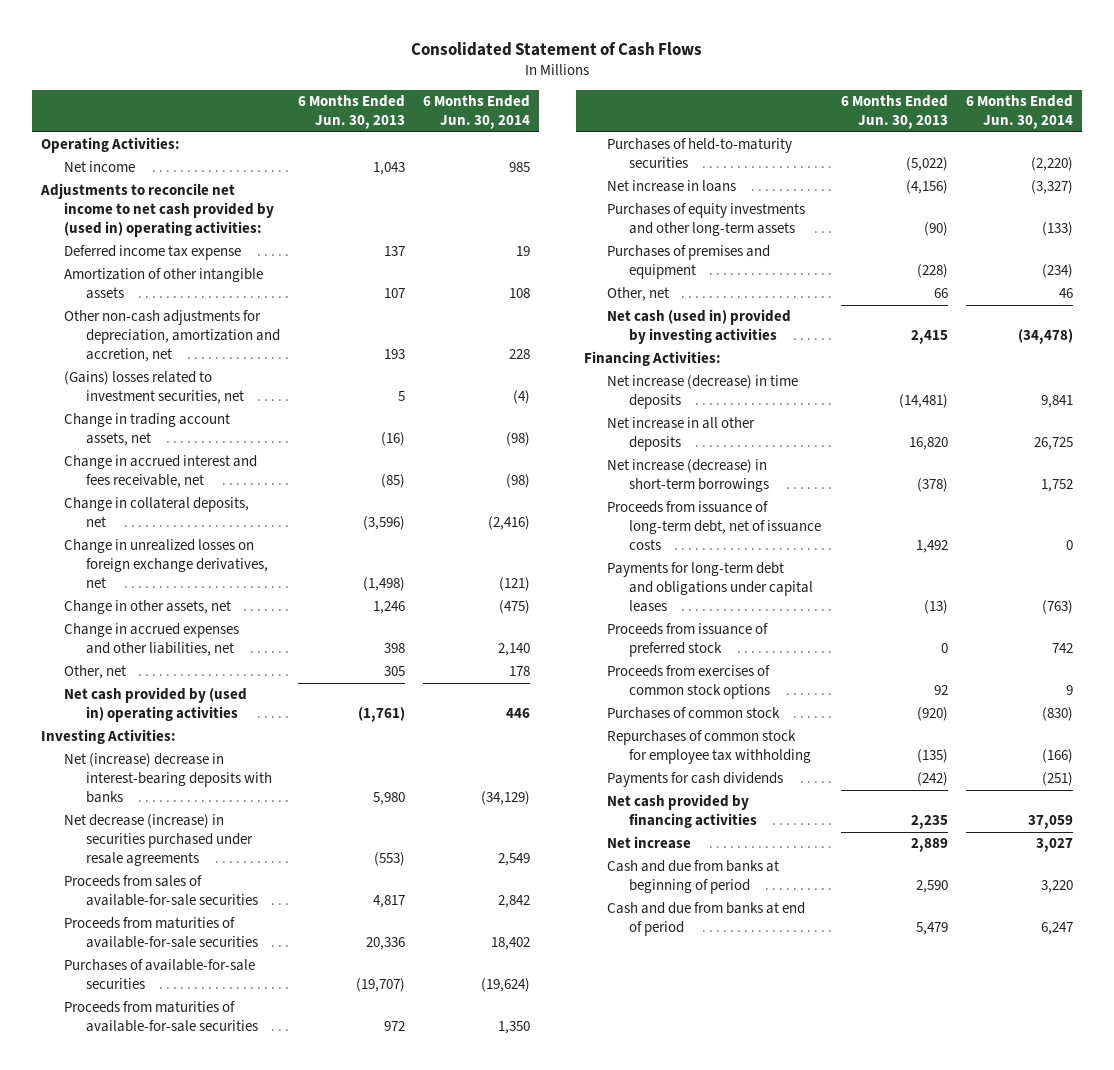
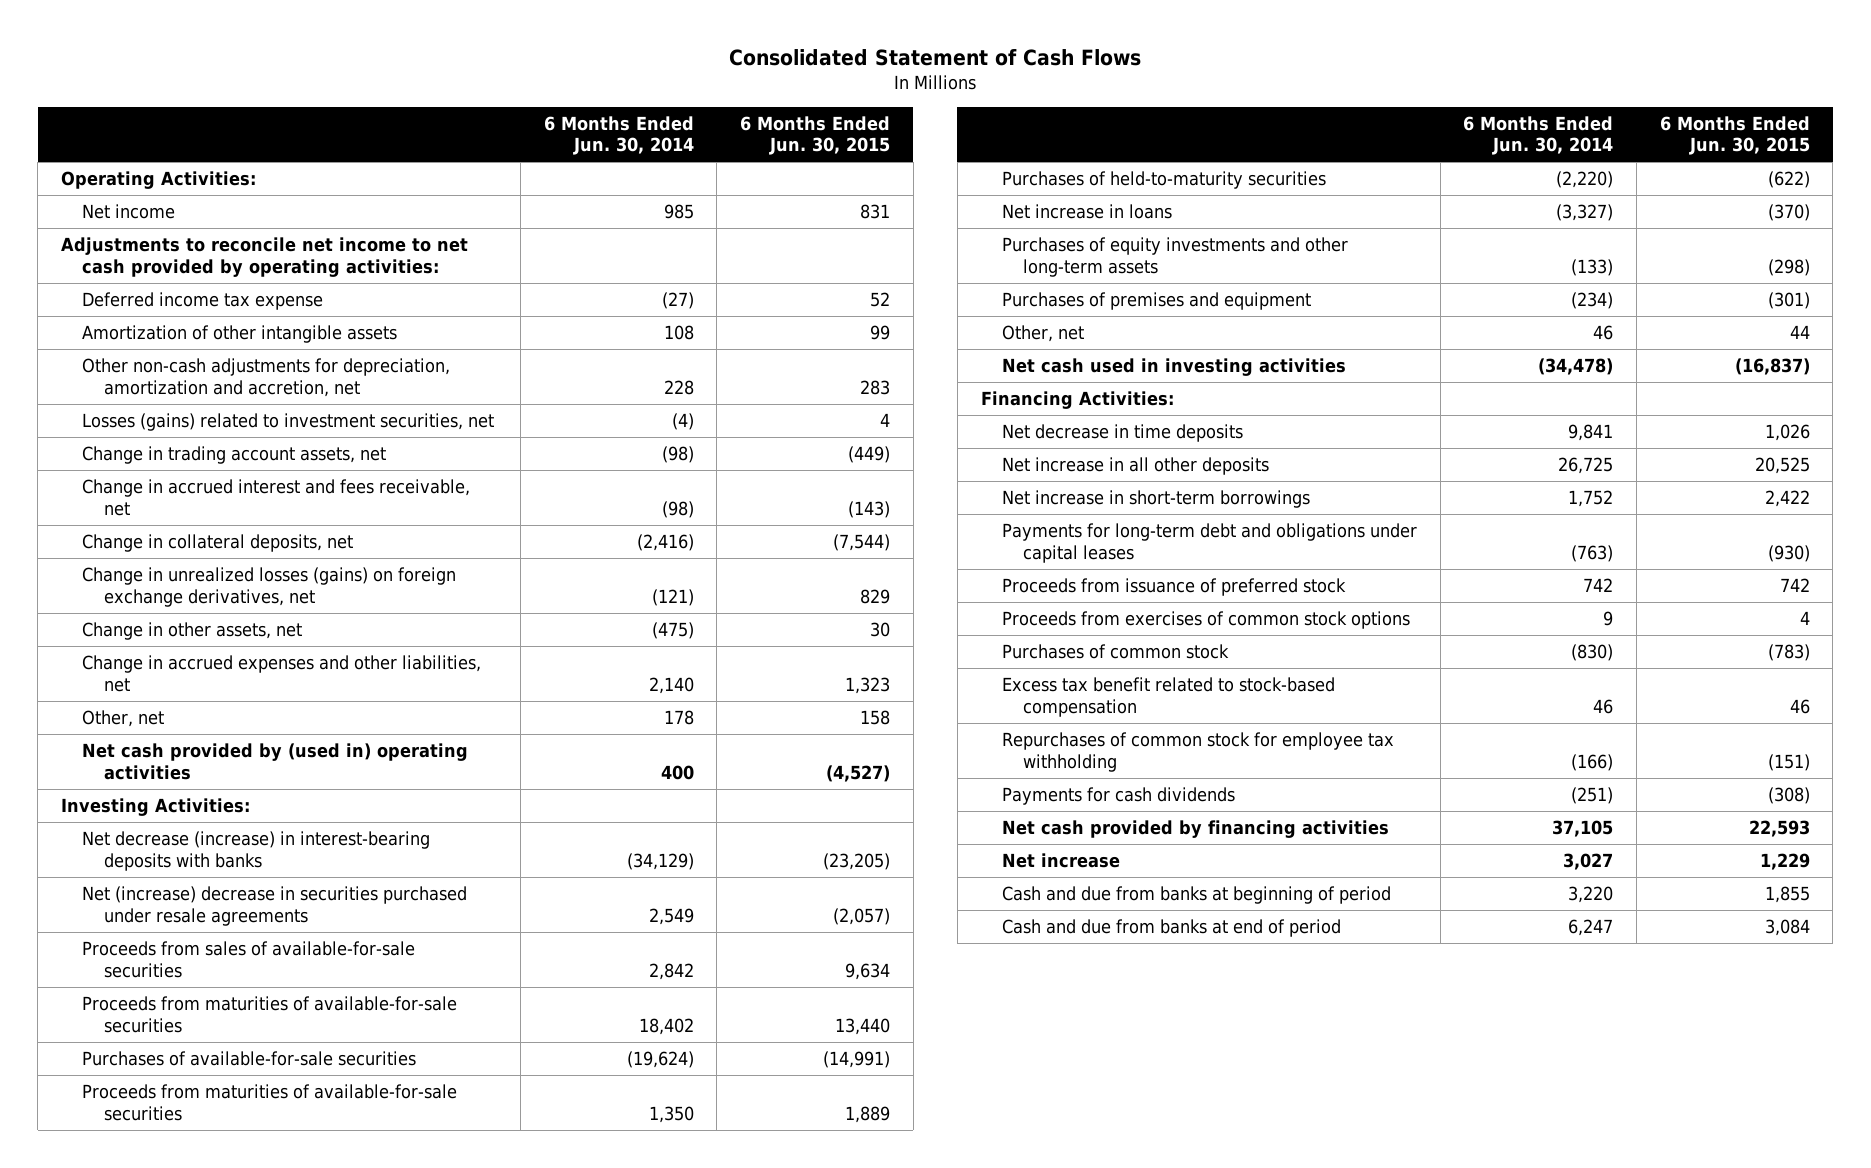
- | 6 Months Ended Jun. 30, 2013 | 6 Months Ended Jun. 30, 2014
+ | 6 Months Ended Jun. 30, 2014 | 6 Months Ended Jun. 30, 2015
- Adjustments to reconcile net income to net cash provided by (used in) operating activities:
- Deferred income tax expense | 137 | 19
+ Adjustments to reconcile net income to net cash provided by operating activities:
+ Deferred income tax expense | (27) | 52
- (Gains) losses related to investment securities, net | 5 | (4)
+ Losses (gains) related to investment securities, net | (4) | 4
- Change in unrealized losses on foreign exchange derivatives, net | (1,498) | (121)
+ Change in unrealized losses (gains) on foreign exchange derivatives, net | (121) | 829
- Net cash provided by (used in) operating activities | (1,761) | 446
+ Net cash provided by (used in) operating activities | 400 | (4,527)
- Net (increase) decrease in interest-bearing deposits with banks | 5,980 | (34,129)
- Net decrease (increase) in securities purchased under resale agreements | (553) | 2,549
+ Net decrease (increase) in interest-bearing deposits with banks | (34,129) | (23,205)
+ Net (increase) decrease in securities purchased under resale agreements | 2,549 | (2,057)
- Net cash (used in) provided by investing activities | 2,415 | (34,478)
+ Net cash used in investing activities | (34,478) | (16,837)
- Net increase (decrease) in time deposits | (14,481) | 9,841
+ Net decrease in time deposits | 9,841 | 1,026
- Net increase (decrease) in short-term borrowings | (378) | 1,752
- Proceeds from issuance of long-term debt, net of issuance costs | 1,492 | 0
+ Net increase in short-term borrowings | 1,752 | 2,422
+ Excess tax benefit related to stock-based compensation | 46 | 46
- Net cash provided by financing activities | 2,235 | 37,059
+ Net cash provided by financing activities | 37,105 | 22,593

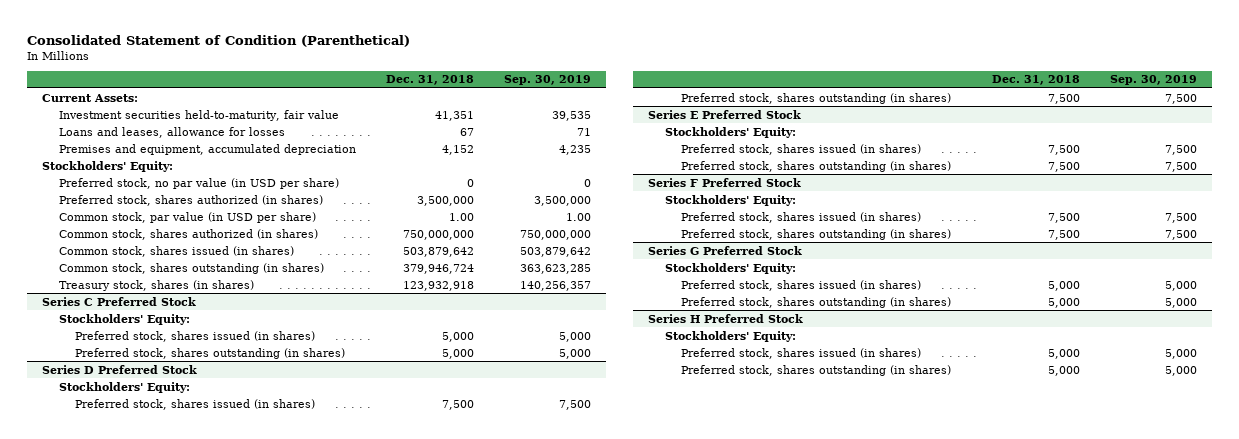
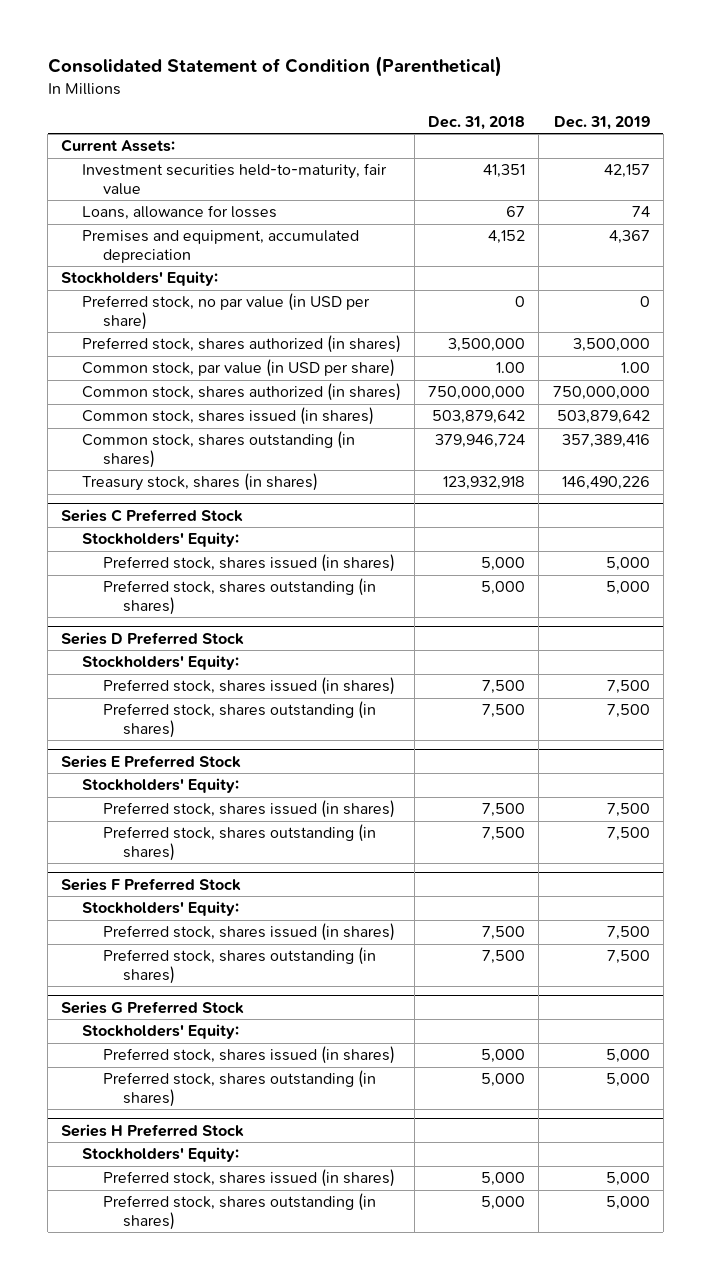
- | Dec. 31, 2018 | Sep. 30, 2019
+ | Dec. 31, 2018 | Dec. 31, 2019
- Loans and leases, allowance for losses | 67 | 71
+ Loans, allowance for losses | 67 | 74

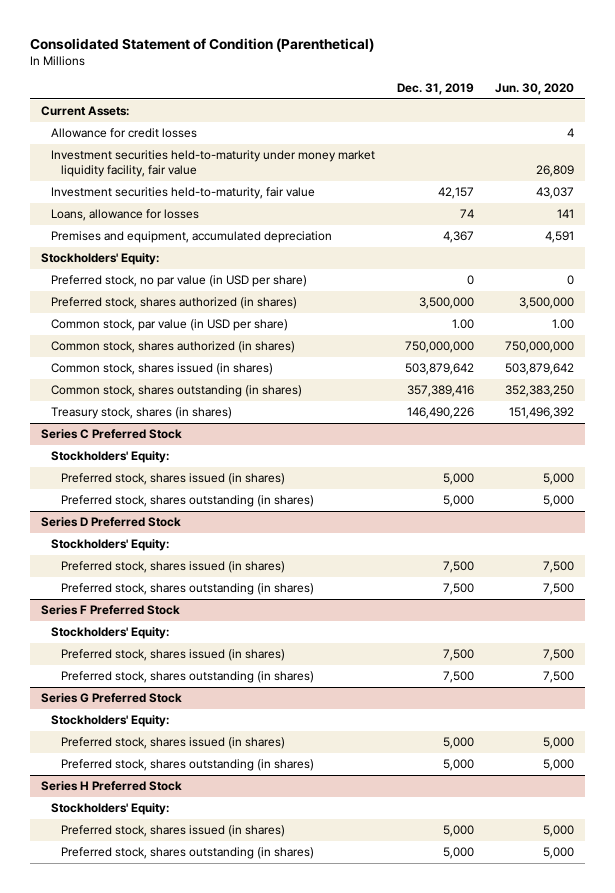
- | Dec. 31, 2018 | Dec. 31, 2019
+ | Dec. 31, 2019 | Jun. 30, 2020
+ Allowance for credit losses | | 4
+ Investment securities held-to-maturity under money market liquidity facility, fair value | | 26,809
- Series E Preferred Stock
- Stockholders' Equity:
- Preferred stock, shares issued (in shares) | 7,500 | 7,500
- Preferred stock, shares outstanding (in shares) | 7,500 | 7,500

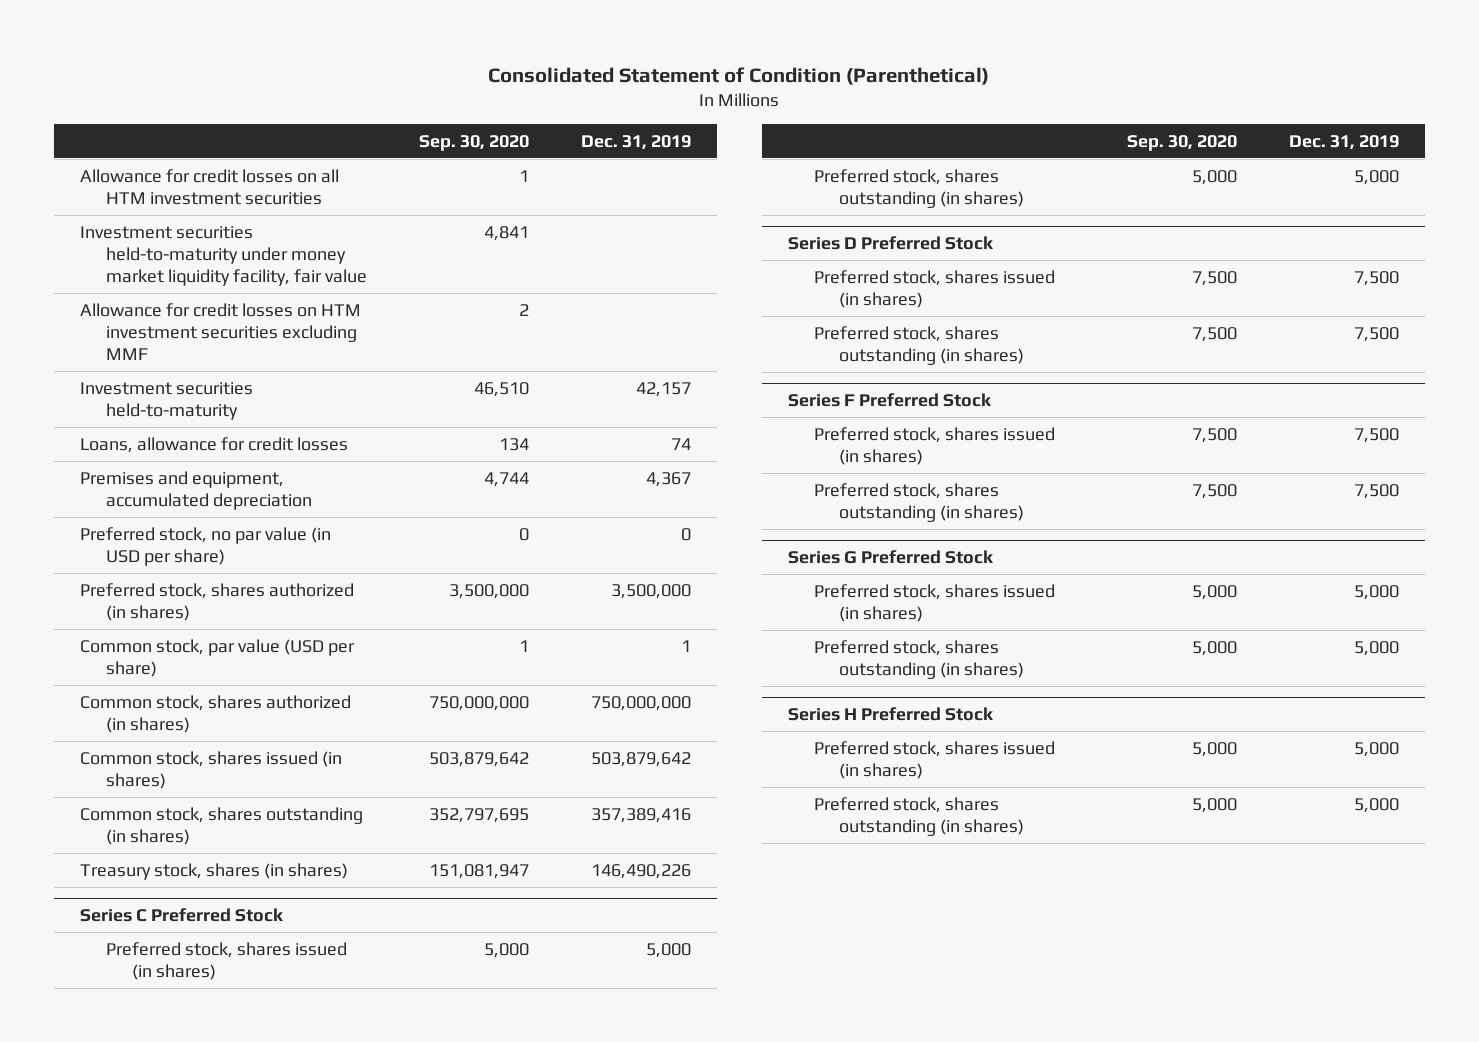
- | Dec. 31, 2019 | Jun. 30, 2020
+ | Sep. 30, 2020 | Dec. 31, 2019
- Current Assets:
- Allowance for credit losses | | 4
+ Allowance for credit losses on all HTM investment securities | 1 |
- Investment securities held-to-maturity, fair value | 42,157 | 43,037
- Loans, allowance for losses | 74 | 141
+ Allowance for credit losses on HTM investment securities excluding MMF | 2 |
+ Investment securities held-to-maturity | 46,510 | 42,157
+ Loans, allowance for credit losses | 134 | 74
- Stockholders' Equity:
- Common stock, par value (in USD per share) | 1.00 | 1.00
+ Common stock, par value (USD per share) | 1 | 1
@ Series C Preferred Stock
- Stockholders' Equity:
@ Series D Preferred Stock
- Stockholders' Equity:
@ Series F Preferred Stock
- Stockholders' Equity:
@ Series G Preferred Stock
- Stockholders' Equity:
@ Series H Preferred Stock
- Stockholders' Equity:

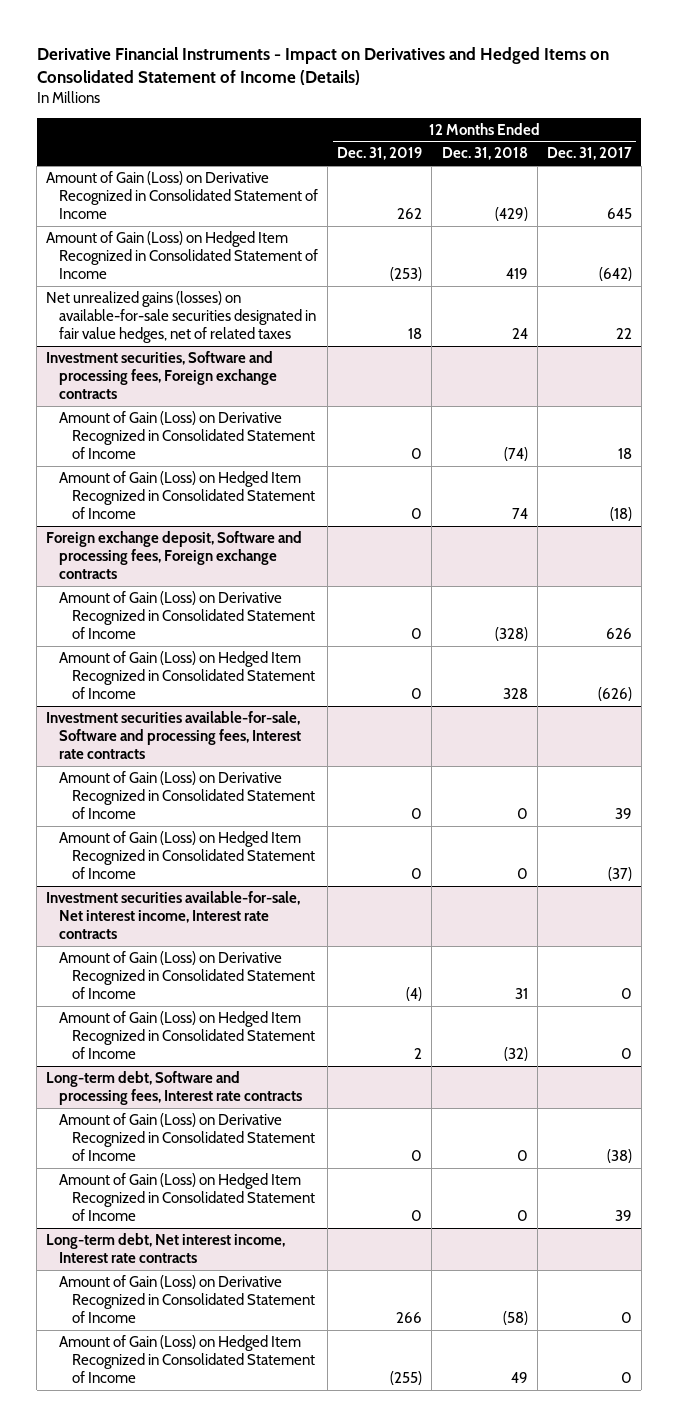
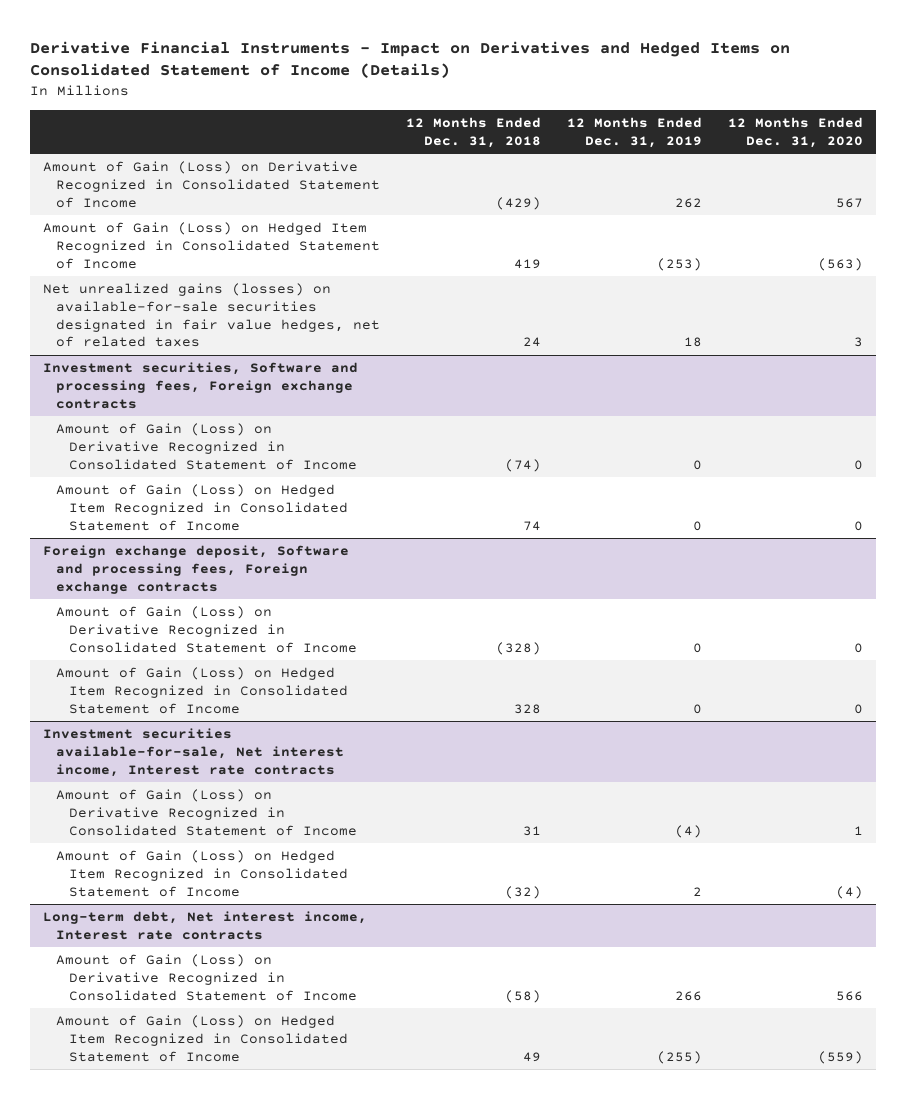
- | 12 Months Ended Dec. 31, 2019 | 12 Months Ended Dec. 31, 2018 | 12 Months Ended Dec. 31, 2017
+ | 12 Months Ended Dec. 31, 2018 | 12 Months Ended Dec. 31, 2019 | 12 Months Ended Dec. 31, 2020
- Investment securities available-for-sale, Software and processing fees, Interest rate contracts
- Amount of Gain (Loss) on Derivative Recognized in Consolidated Statement of Income | 0 | 0 | 39
- Amount of Gain (Loss) on Hedged Item Recognized in Consolidated Statement of Income | 0 | 0 | (37)
- Long-term debt, Software and processing fees, Interest rate contracts
- Amount of Gain (Loss) on Derivative Recognized in Consolidated Statement of Income | 0 | 0 | (38)
- Amount of Gain (Loss) on Hedged Item Recognized in Consolidated Statement of Income | 0 | 0 | 39

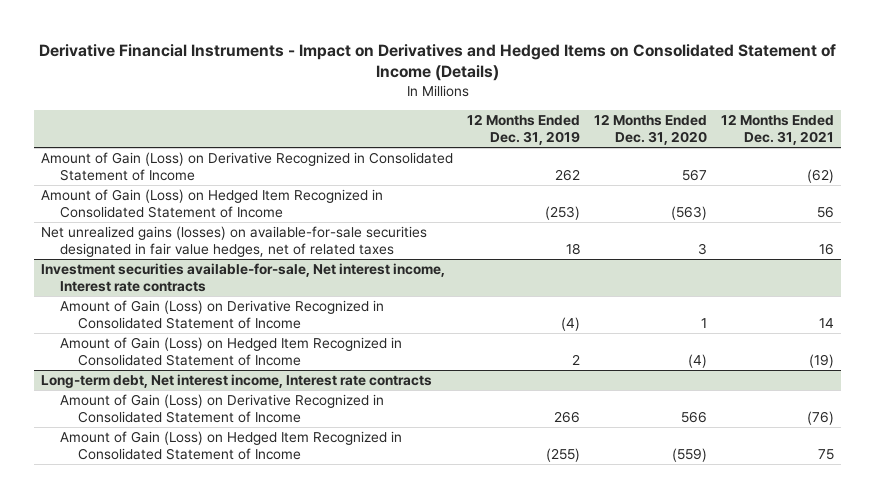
- | 12 Months Ended Dec. 31, 2018 | 12 Months Ended Dec. 31, 2019 | 12 Months Ended Dec. 31, 2020
+ | 12 Months Ended Dec. 31, 2019 | 12 Months Ended Dec. 31, 2020 | 12 Months Ended Dec. 31, 2021
- Investment securities, Software and processing fees, Foreign exchange contracts
- Amount of Gain (Loss) on Derivative Recognized in Consolidated Statement of Income | (74) | 0 | 0
- Amount of Gain (Loss) on Hedged Item Recognized in Consolidated Statement of Income | 74 | 0 | 0
- Foreign exchange deposit, Software and processing fees, Foreign exchange contracts
- Amount of Gain (Loss) on Derivative Recognized in Consolidated Statement of Income | (328) | 0 | 0
- Amount of Gain (Loss) on Hedged Item Recognized in Consolidated Statement of Income | 328 | 0 | 0

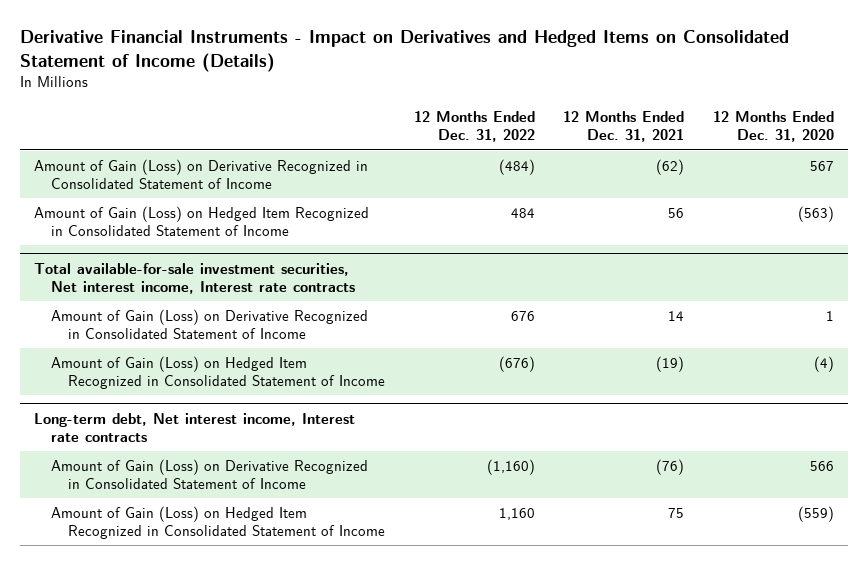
- | 12 Months Ended Dec. 31, 2019 | 12 Months Ended Dec. 31, 2020 | 12 Months Ended Dec. 31, 2021
+ | 12 Months Ended Dec. 31, 2022 | 12 Months Ended Dec. 31, 2021 | 12 Months Ended Dec. 31, 2020
- Net unrealized gains (losses) on available-for-sale securities designated in fair value hedges, net of related taxes | 18 | 3 | 16
- Investment securities available-for-sale, Net interest income, Interest rate contracts
+ Total available-for-sale investment securities, Net interest income, Interest rate contracts

